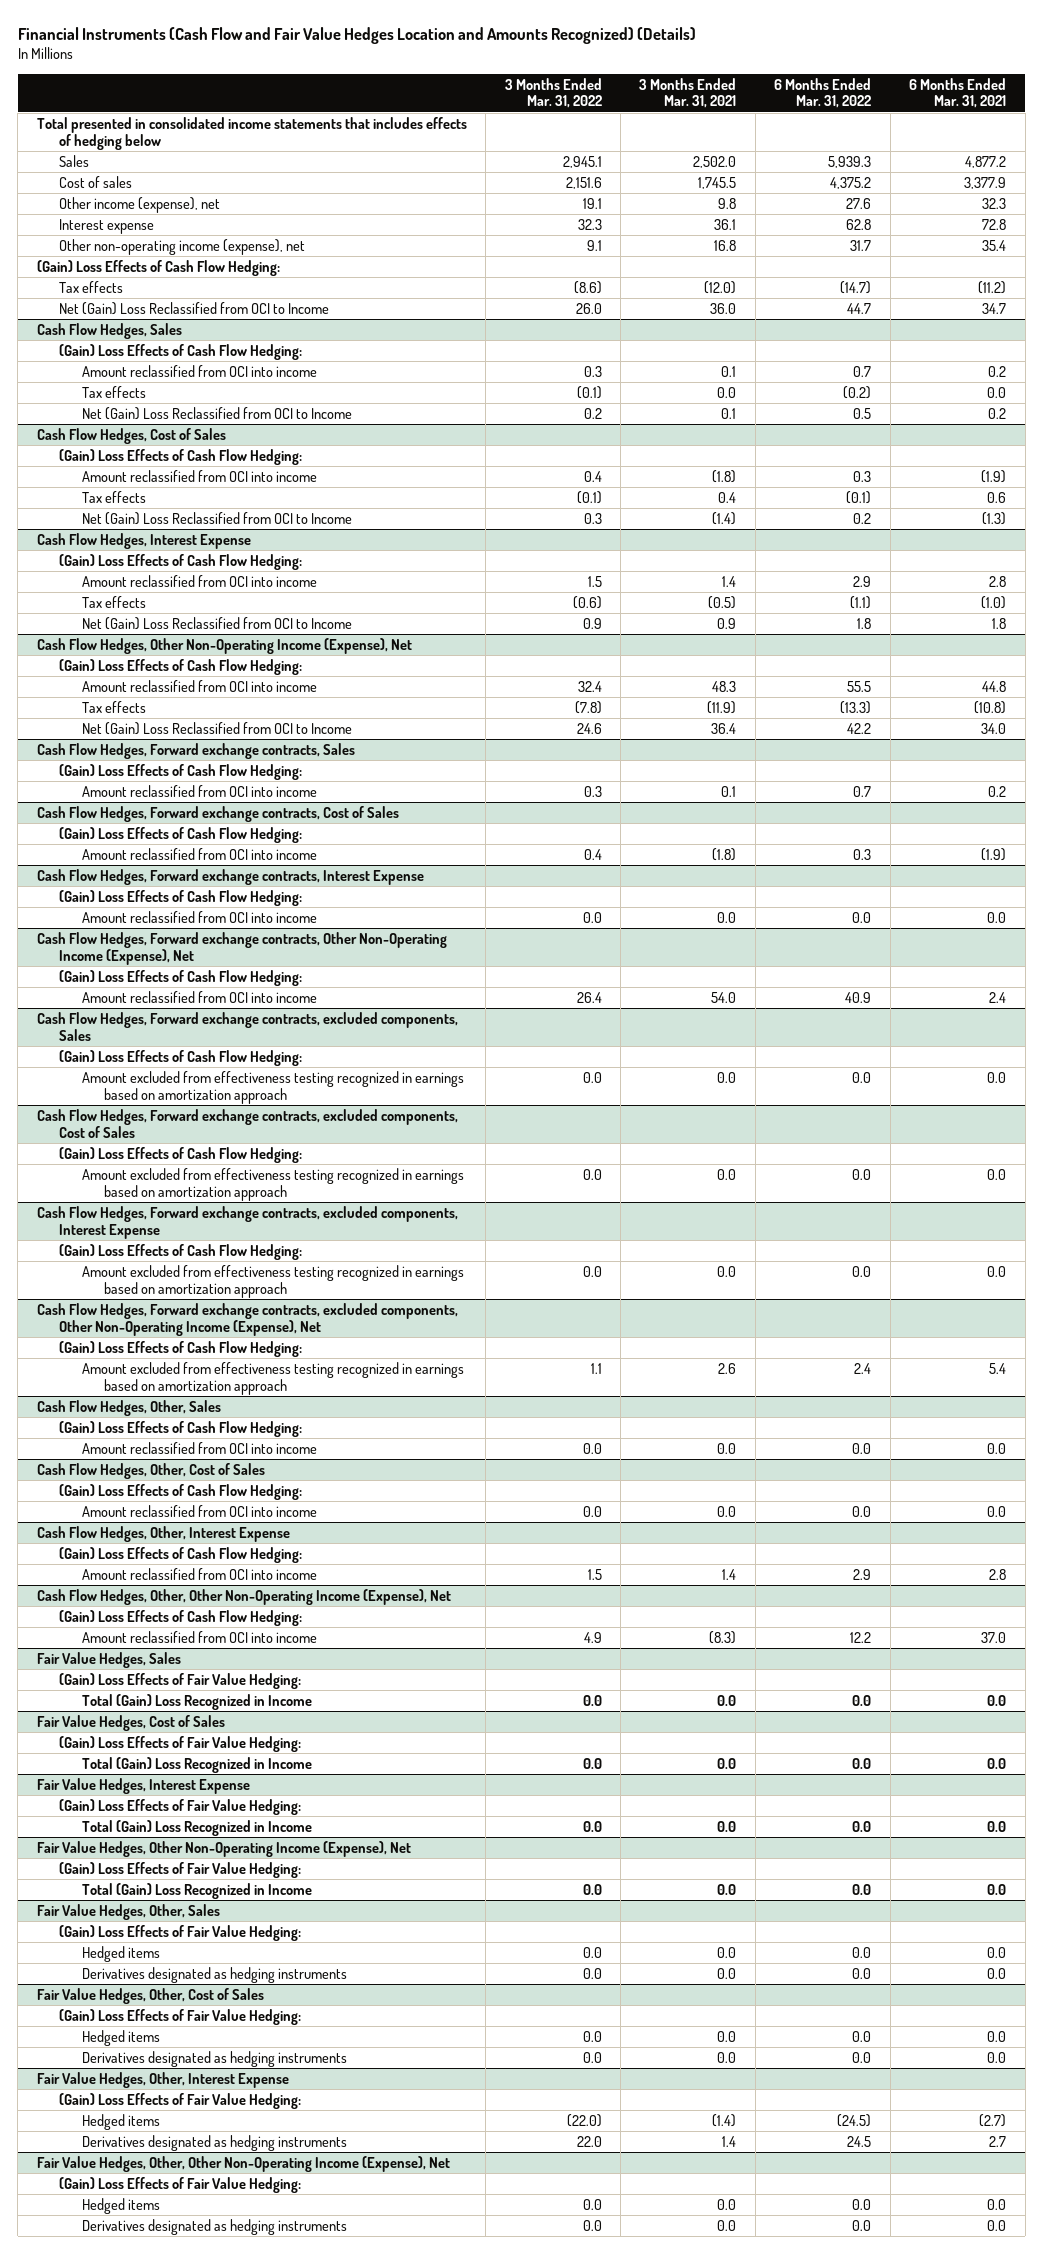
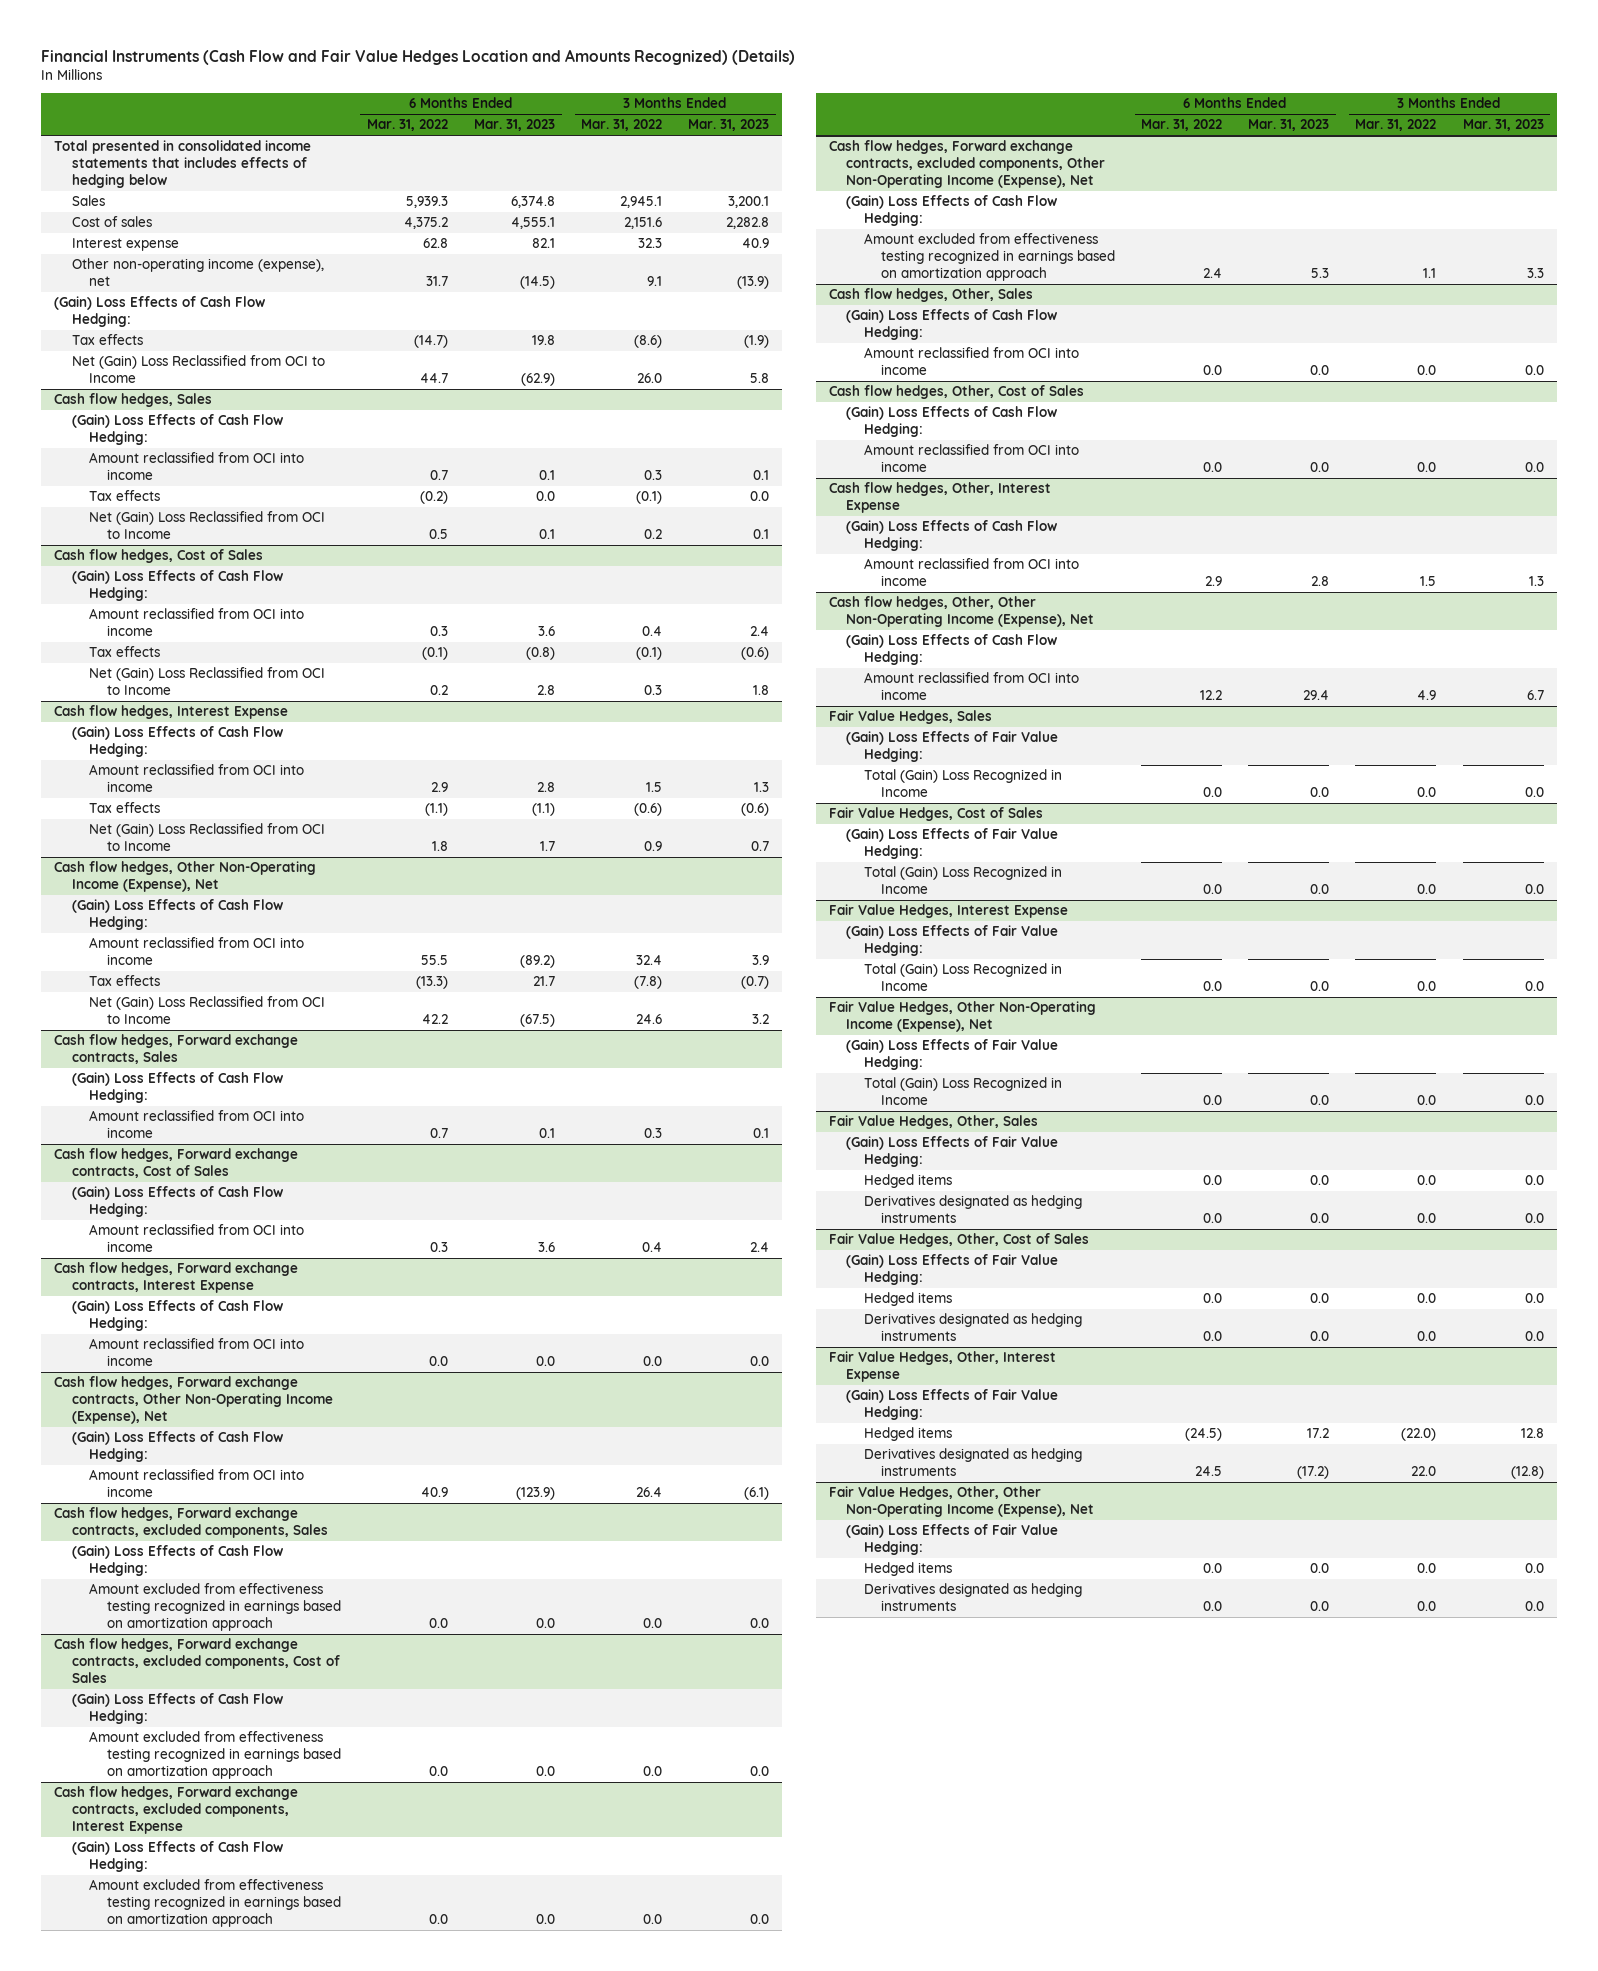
- | 3 Months Ended Mar. 31, 2022 | 3 Months Ended Mar. 31, 2021 | 6 Months Ended Mar. 31, 2022 | 6 Months Ended Mar. 31, 2021
+ | 6 Months Ended Mar. 31, 2022 | 6 Months Ended Mar. 31, 2023 | 3 Months Ended Mar. 31, 2022 | 3 Months Ended Mar. 31, 2023
- Other income (expense), net | 19.1 | 9.8 | 27.6 | 32.3
- Cash Flow Hedges, Sales
+ Cash flow hedges, Sales
- Cash Flow Hedges, Cost of Sales
+ Cash flow hedges, Cost of Sales
- Cash Flow Hedges, Interest Expense
+ Cash flow hedges, Interest Expense
- Cash Flow Hedges, Other Non-Operating Income (Expense), Net
+ Cash flow hedges, Other Non-Operating Income (Expense), Net
- Cash Flow Hedges, Forward exchange contracts, Sales
+ Cash flow hedges, Forward exchange contracts, Sales
- Cash Flow Hedges, Forward exchange contracts, Cost of Sales
+ Cash flow hedges, Forward exchange contracts, Cost of Sales
- Cash Flow Hedges, Forward exchange contracts, Interest Expense
+ Cash flow hedges, Forward exchange contracts, Interest Expense
- Cash Flow Hedges, Forward exchange contracts, Other Non-Operating Income (Expense), Net
+ Cash flow hedges, Forward exchange contracts, Other Non-Operating Income (Expense), Net
- Cash Flow Hedges, Forward exchange contracts, excluded components, Sales
+ Cash flow hedges, Forward exchange contracts, excluded components, Sales
- Cash Flow Hedges, Forward exchange contracts, excluded components, Cost of Sales
+ Cash flow hedges, Forward exchange contracts, excluded components, Cost of Sales
- Cash Flow Hedges, Forward exchange contracts, excluded components, Interest Expense
+ Cash flow hedges, Forward exchange contracts, excluded components, Interest Expense
- Cash Flow Hedges, Forward exchange contracts, excluded components, Other Non-Operating Income (Expense), Net
+ Cash flow hedges, Forward exchange contracts, excluded components, Other Non-Operating Income (Expense), Net
- Cash Flow Hedges, Other, Sales
+ Cash flow hedges, Other, Sales
- Cash Flow Hedges, Other, Cost of Sales
+ Cash flow hedges, Other, Cost of Sales
- Cash Flow Hedges, Other, Interest Expense
+ Cash flow hedges, Other, Interest Expense
- Cash Flow Hedges, Other, Other Non-Operating Income (Expense), Net
+ Cash flow hedges, Other, Other Non-Operating Income (Expense), Net

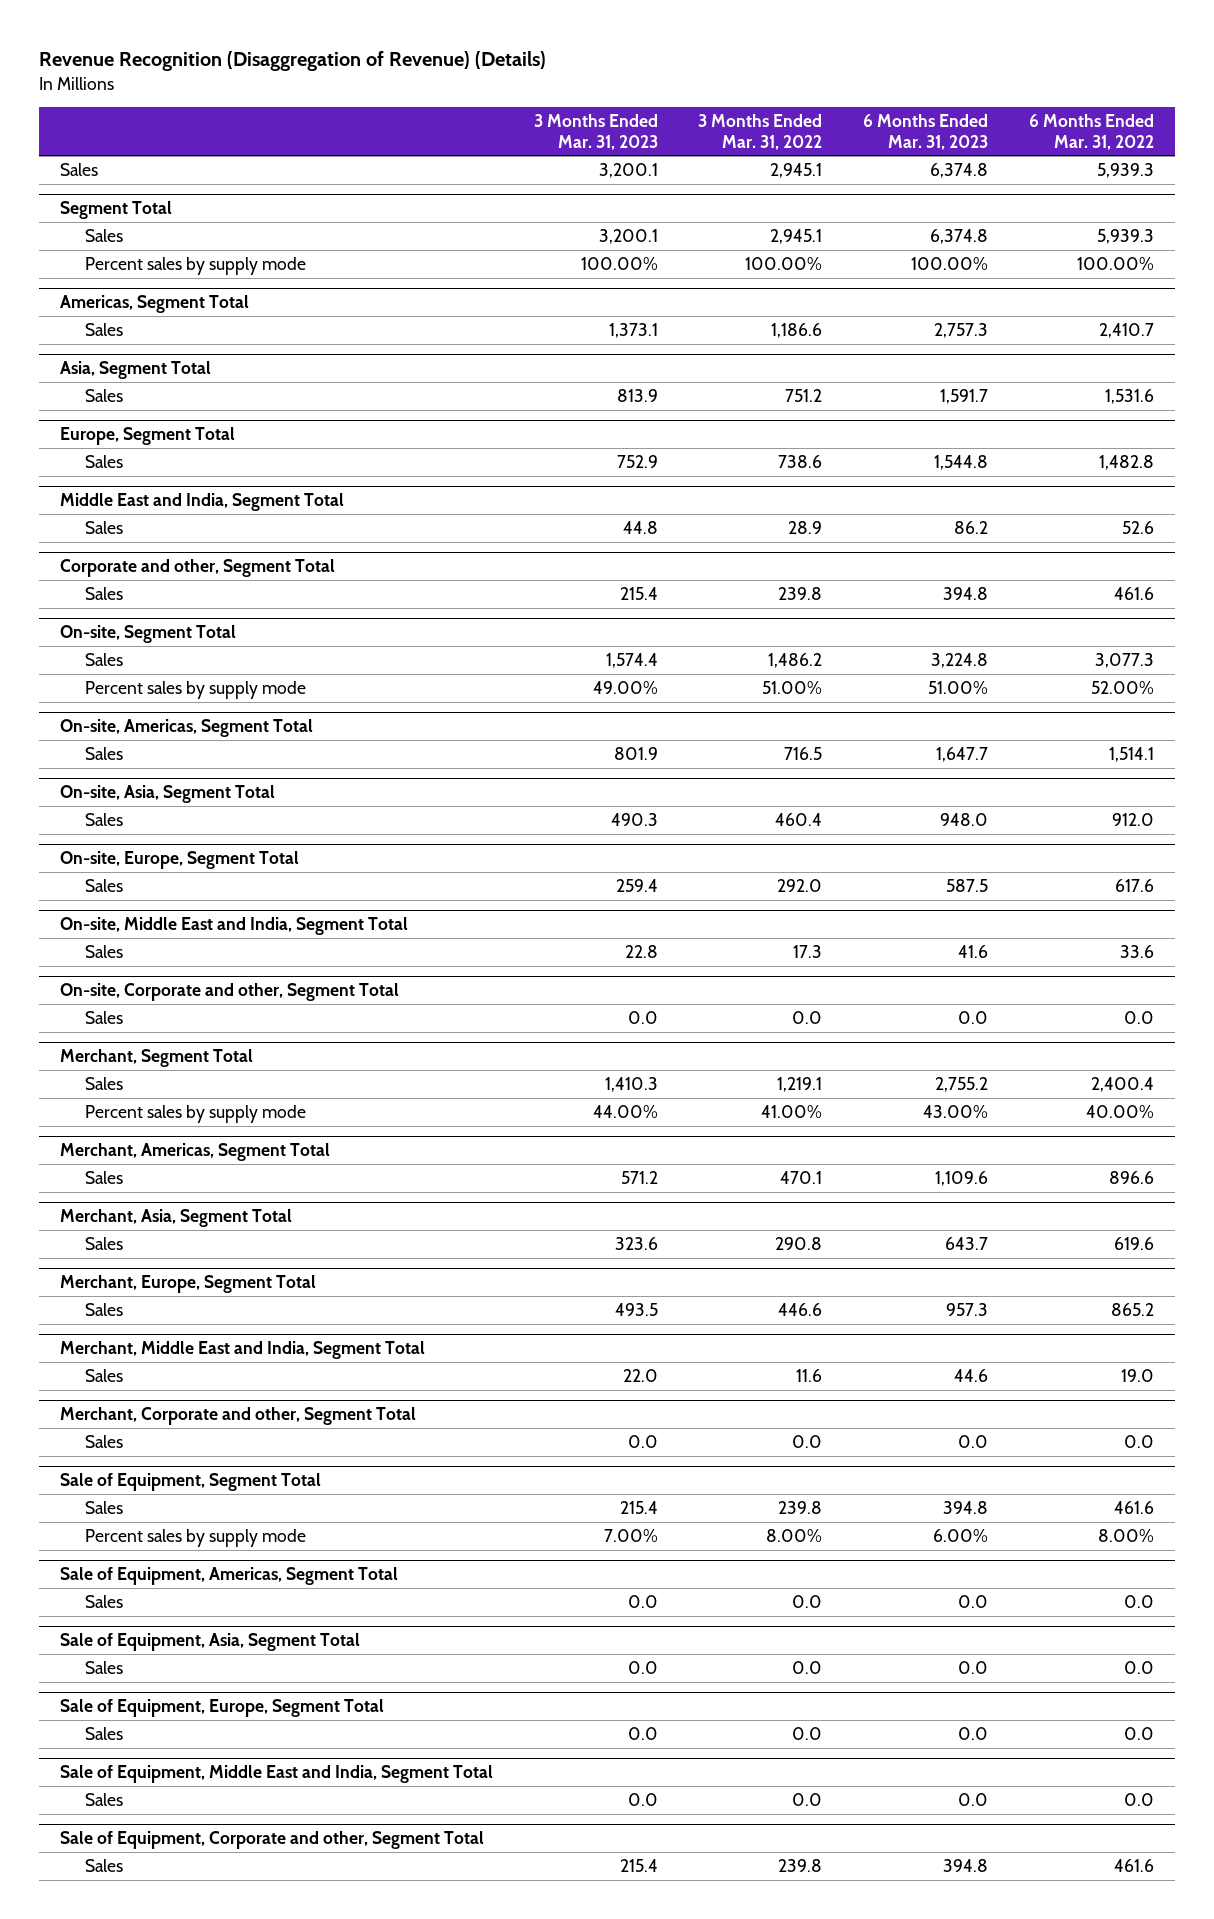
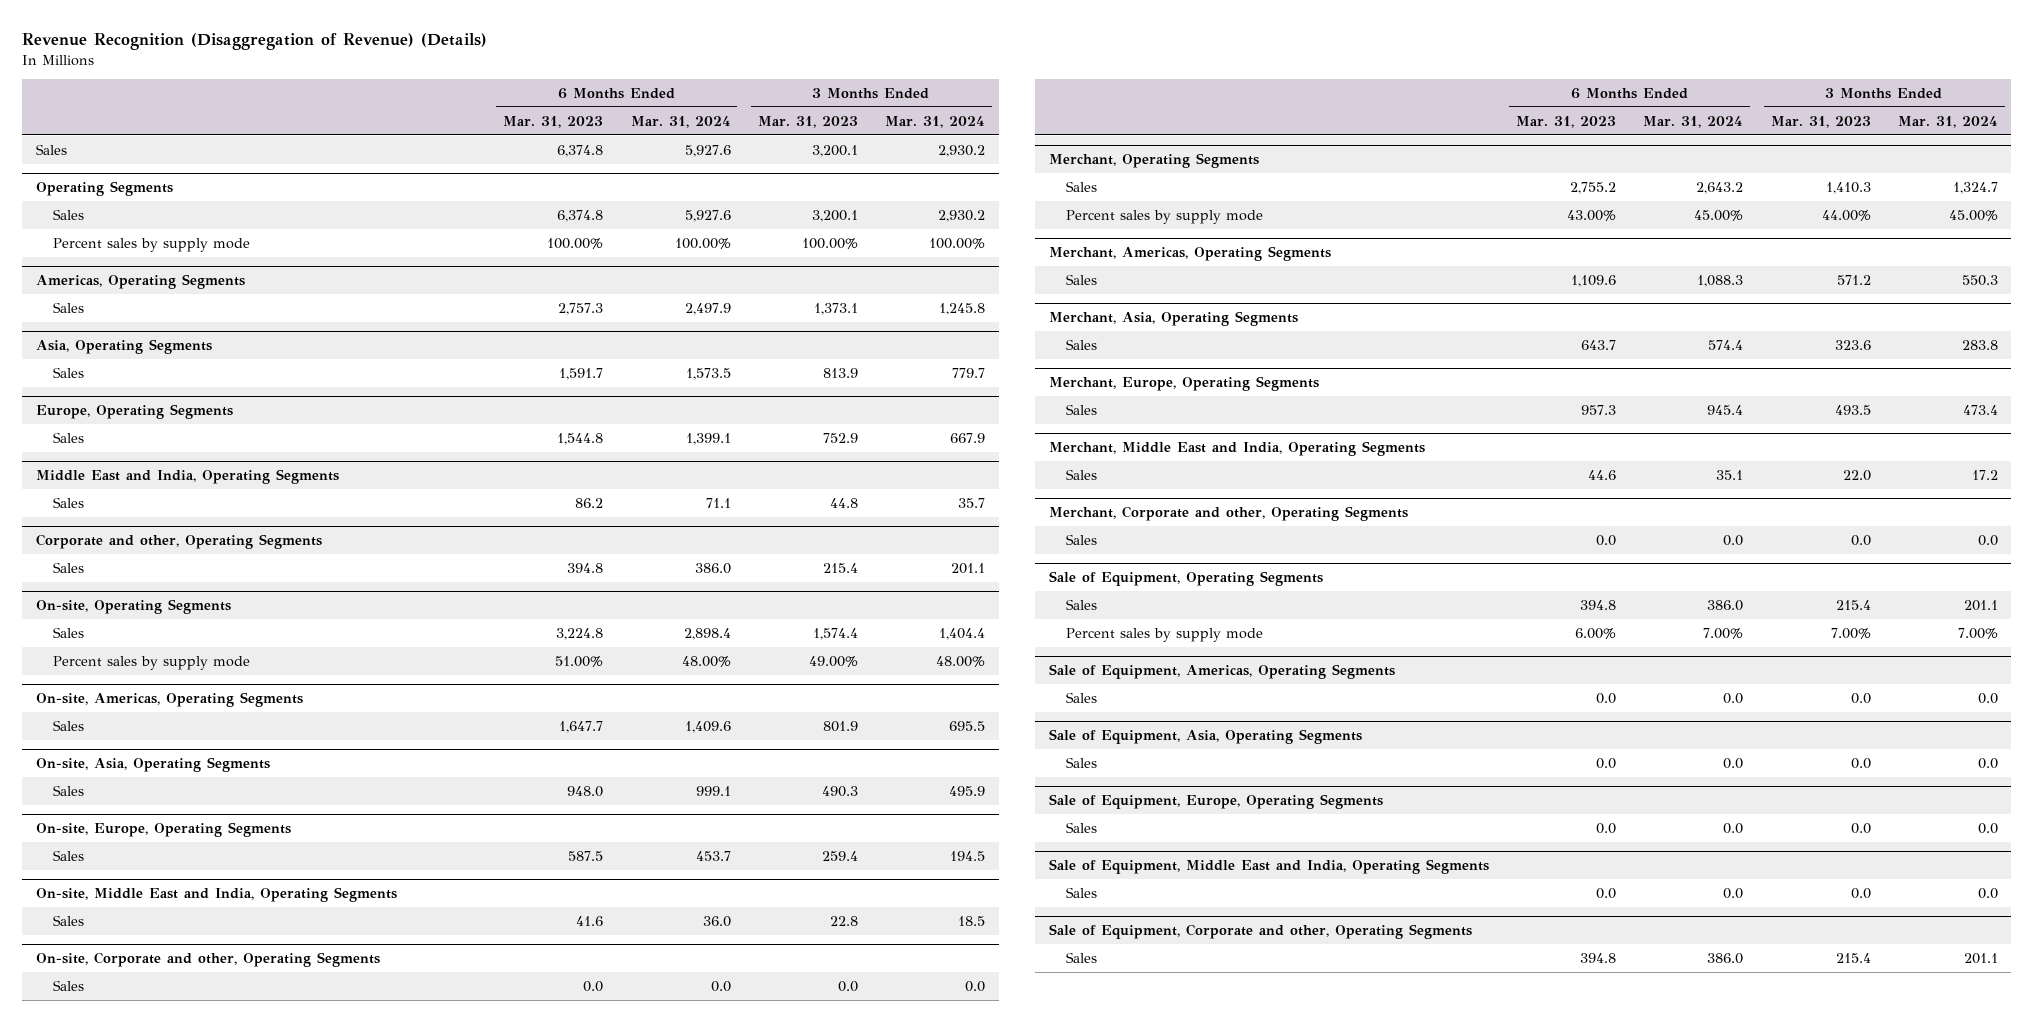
- | 3 Months Ended Mar. 31, 2023 | 3 Months Ended Mar. 31, 2022 | 6 Months Ended Mar. 31, 2023 | 6 Months Ended Mar. 31, 2022
+ | 6 Months Ended Mar. 31, 2023 | 6 Months Ended Mar. 31, 2024 | 3 Months Ended Mar. 31, 2023 | 3 Months Ended Mar. 31, 2024
- Segment Total
+ Operating Segments
- Americas, Segment Total
+ Americas, Operating Segments
- Asia, Segment Total
+ Asia, Operating Segments
- Europe, Segment Total
+ Europe, Operating Segments
- Middle East and India, Segment Total
+ Middle East and India, Operating Segments
- Corporate and other, Segment Total
+ Corporate and other, Operating Segments
- On-site, Segment Total
+ On-site, Operating Segments
- On-site, Americas, Segment Total
+ On-site, Americas, Operating Segments
- On-site, Asia, Segment Total
+ On-site, Asia, Operating Segments
- On-site, Europe, Segment Total
+ On-site, Europe, Operating Segments
- On-site, Middle East and India, Segment Total
+ On-site, Middle East and India, Operating Segments
- On-site, Corporate and other, Segment Total
+ On-site, Corporate and other, Operating Segments
- Merchant, Segment Total
+ Merchant, Operating Segments
- Merchant, Americas, Segment Total
+ Merchant, Americas, Operating Segments
- Merchant, Asia, Segment Total
+ Merchant, Asia, Operating Segments
- Merchant, Europe, Segment Total
+ Merchant, Europe, Operating Segments
- Merchant, Middle East and India, Segment Total
+ Merchant, Middle East and India, Operating Segments
- Merchant, Corporate and other, Segment Total
+ Merchant, Corporate and other, Operating Segments
- Sale of Equipment, Segment Total
+ Sale of Equipment, Operating Segments
- Sale of Equipment, Americas, Segment Total
+ Sale of Equipment, Americas, Operating Segments
- Sale of Equipment, Asia, Segment Total
+ Sale of Equipment, Asia, Operating Segments
- Sale of Equipment, Europe, Segment Total
+ Sale of Equipment, Europe, Operating Segments
- Sale of Equipment, Middle East and India, Segment Total
+ Sale of Equipment, Middle East and India, Operating Segments
- Sale of Equipment, Corporate and other, Segment Total
+ Sale of Equipment, Corporate and other, Operating Segments

